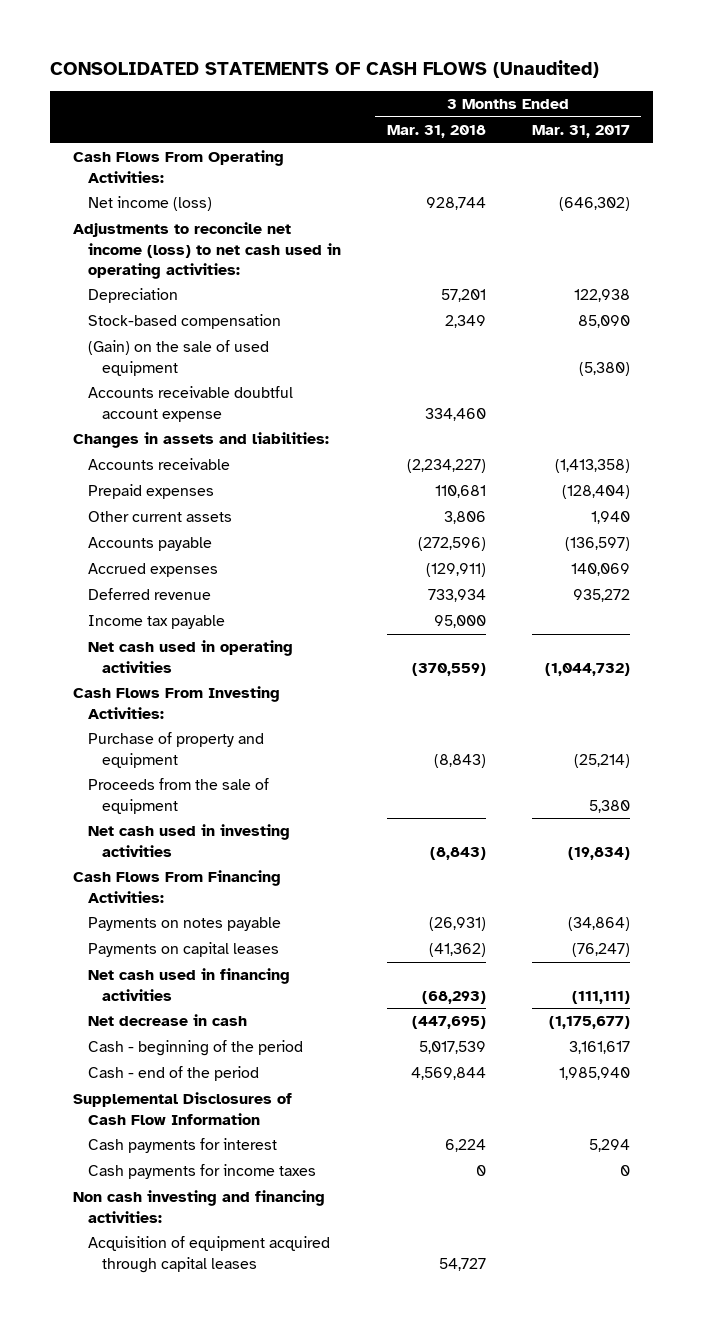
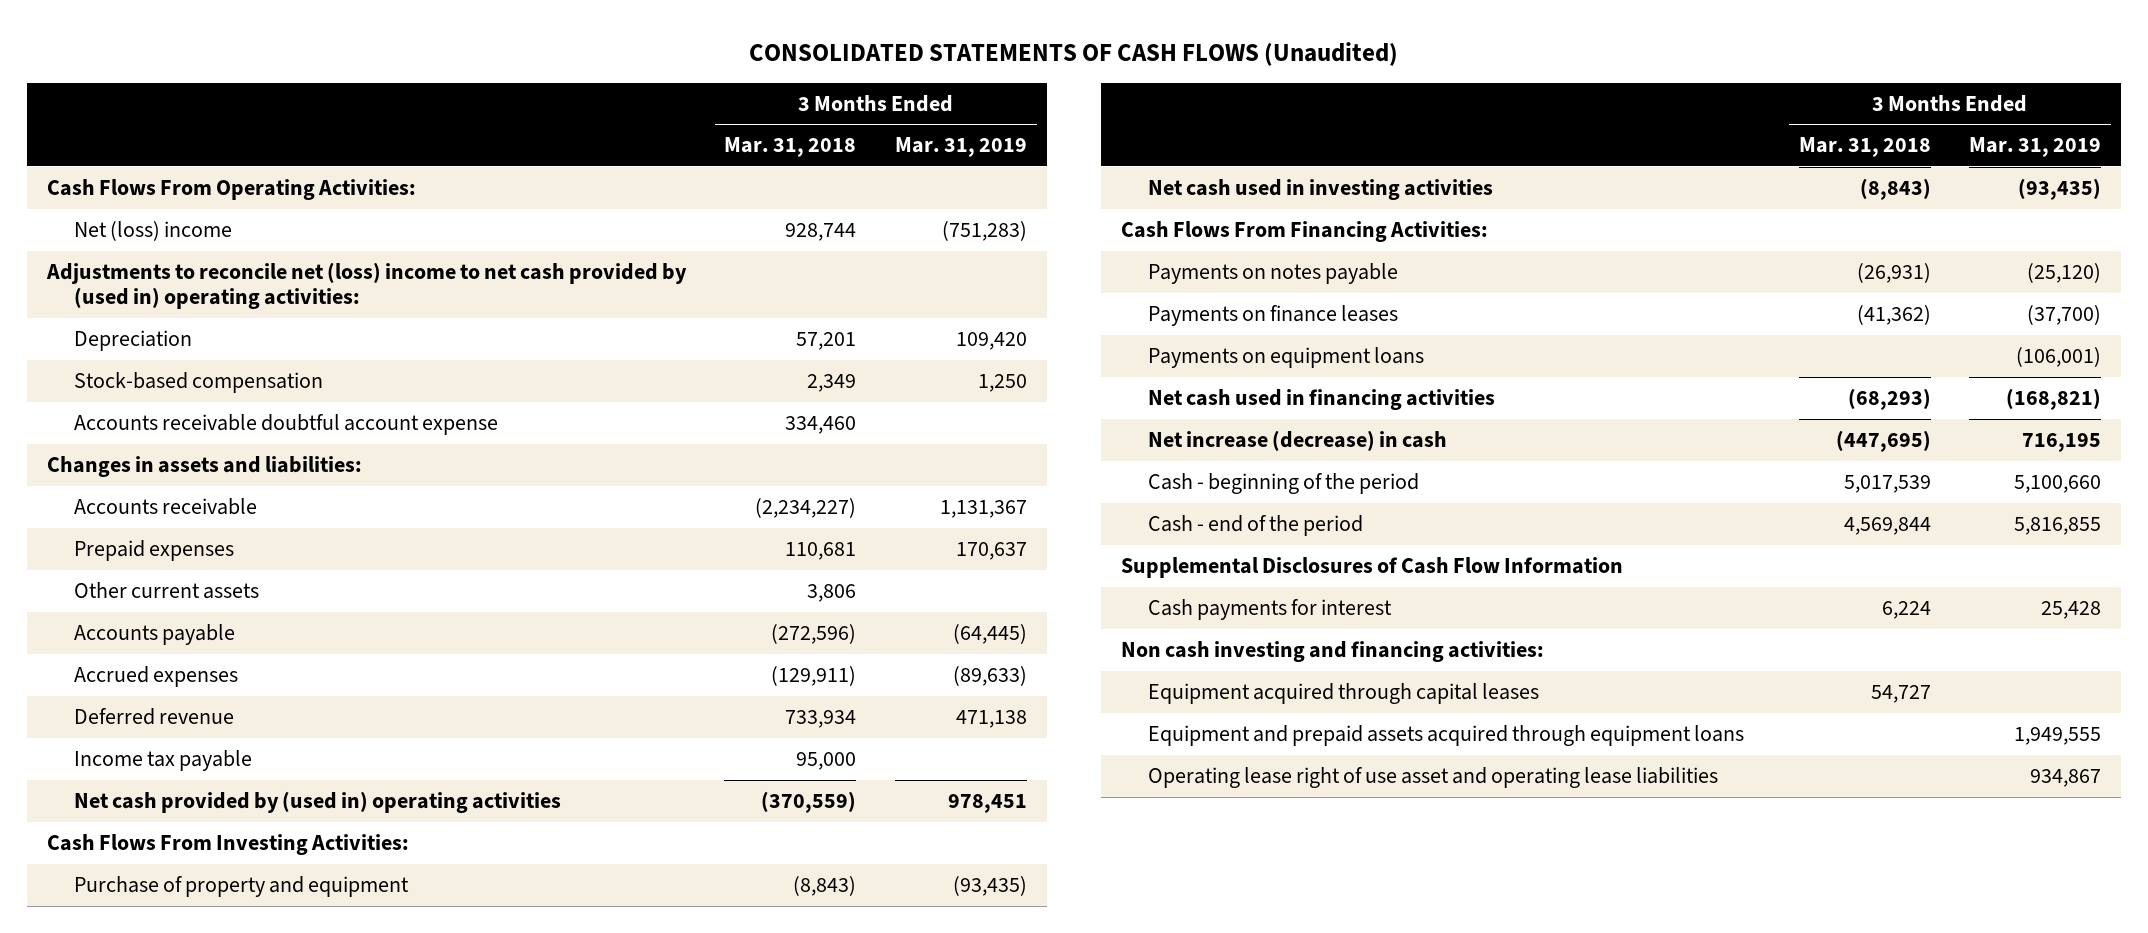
- | 3 Months Ended Mar. 31, 2018 | 3 Months Ended Mar. 31, 2017
+ | 3 Months Ended Mar. 31, 2018 | 3 Months Ended Mar. 31, 2019
- Net income (loss) | 928,744 | (646,302)
- Adjustments to reconcile net income (loss) to net cash used in operating activities:
+ Net (loss) income | 928,744 | (751,283)
+ Adjustments to reconcile net (loss) income to net cash provided by (used in) operating activities:
- (Gain) on the sale of used equipment | | (5,380)
- Net cash used in operating activities | (370,559) | (1,044,732)
+ Net cash provided by (used in) operating activities | (370,559) | 978,451
- Proceeds from the sale of equipment | | 5,380
- Payments on capital leases | (41,362) | (76,247)
+ Payments on finance leases | (41,362) | (37,700)
+ Payments on equipment loans | | (106,001)
- Net decrease in cash | (447,695) | (1,175,677)
+ Net increase (decrease) in cash | (447,695) | 716,195
- Cash payments for income taxes | 0 | 0
- Acquisition of equipment acquired through capital leases | 54,727 |
+ Equipment acquired through capital leases | 54,727 |
+ Equipment and prepaid assets acquired through equipment loans | | 1,949,555
+ Operating lease right of use asset and operating lease liabilities | | 934,867

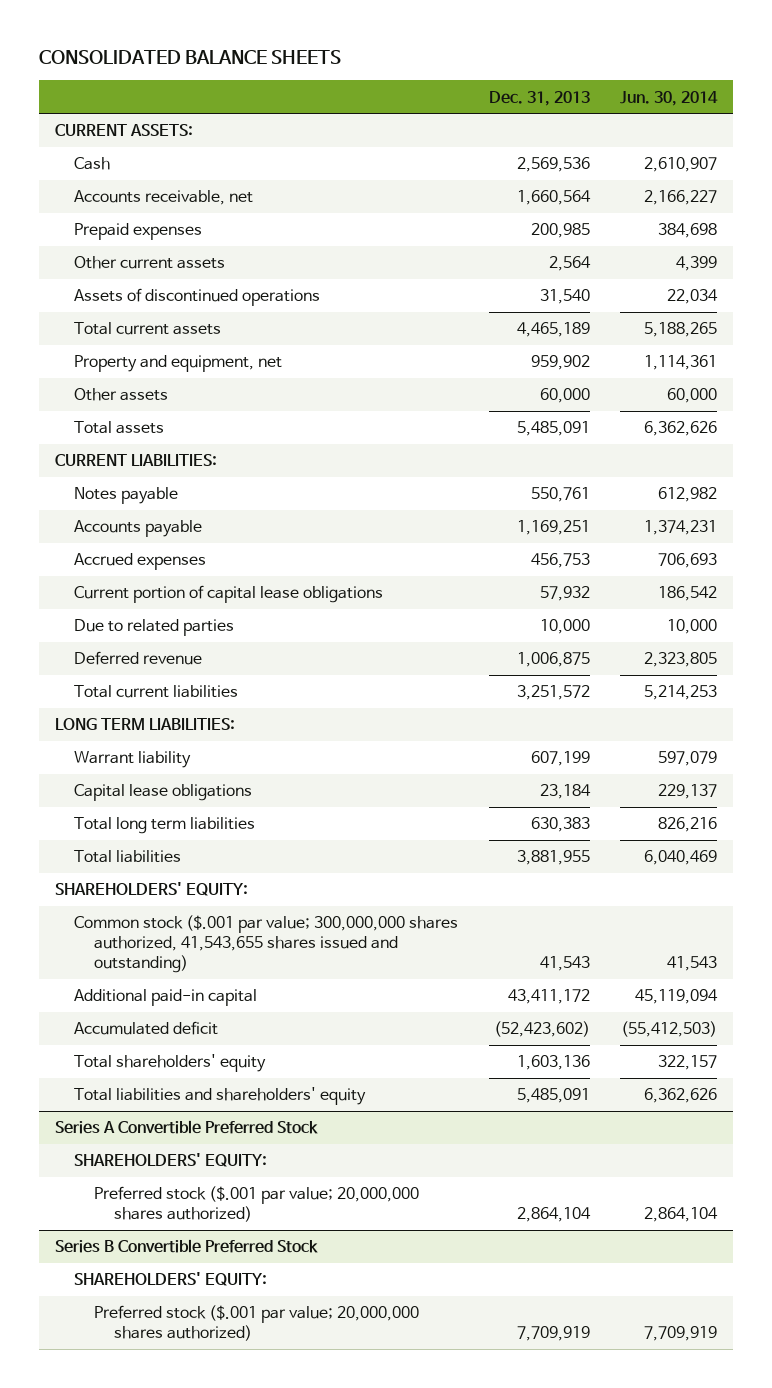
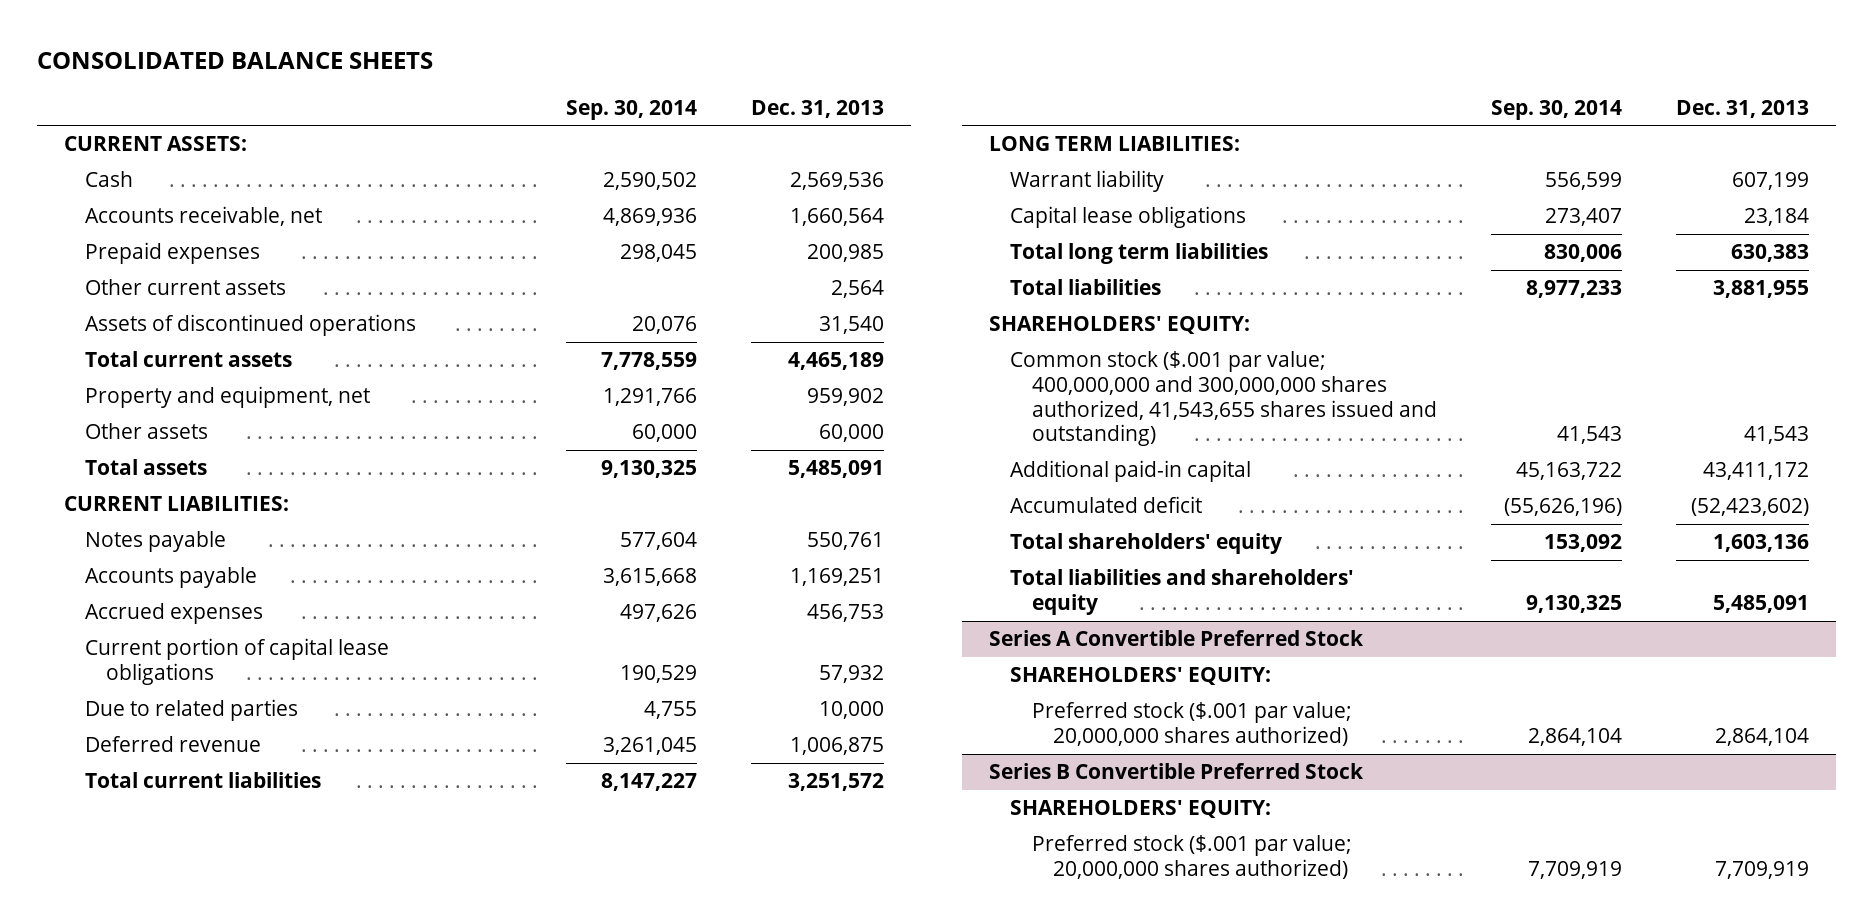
- | Dec. 31, 2013 | Jun. 30, 2014
+ | Sep. 30, 2014 | Dec. 31, 2013
- Common stock ($.001 par value; 300,000,000 shares authorized, 41,543,655 shares issued and outstanding) | 41,543 | 41,543
+ Common stock ($.001 par value; 400,000,000 and 300,000,000 shares authorized, 41,543,655 shares issued and outstanding) | 41,543 | 41,543

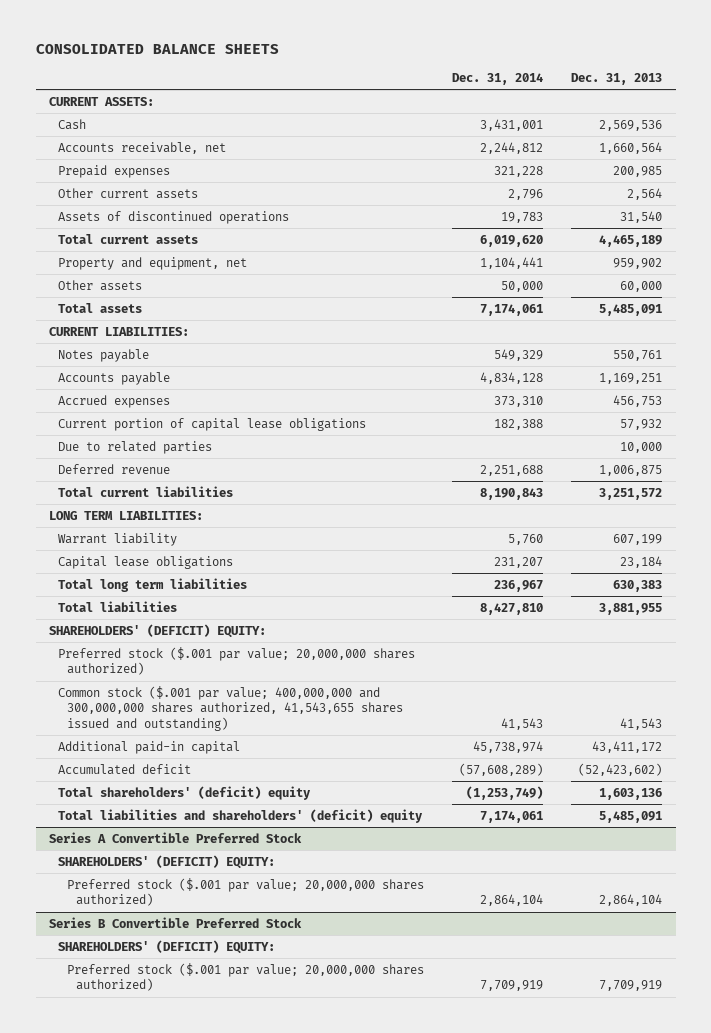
- | Sep. 30, 2014 | Dec. 31, 2013
+ | Dec. 31, 2014 | Dec. 31, 2013
- SHAREHOLDERS' EQUITY:
+ SHAREHOLDERS' (DEFICIT) EQUITY:
+ Preferred stock ($.001 par value; 20,000,000 shares authorized)
- Total shareholders' equity | 153,092 | 1,603,136
- Total liabilities and shareholders' equity | 9,130,325 | 5,485,091
+ Total shareholders' (deficit) equity | (1,253,749) | 1,603,136
+ Total liabilities and shareholders' (deficit) equity | 7,174,061 | 5,485,091
@ Series A Convertible Preferred Stock
- SHAREHOLDERS' EQUITY:
+ SHAREHOLDERS' (DEFICIT) EQUITY:
@ Series B Convertible Preferred Stock
- SHAREHOLDERS' EQUITY:
+ SHAREHOLDERS' (DEFICIT) EQUITY:

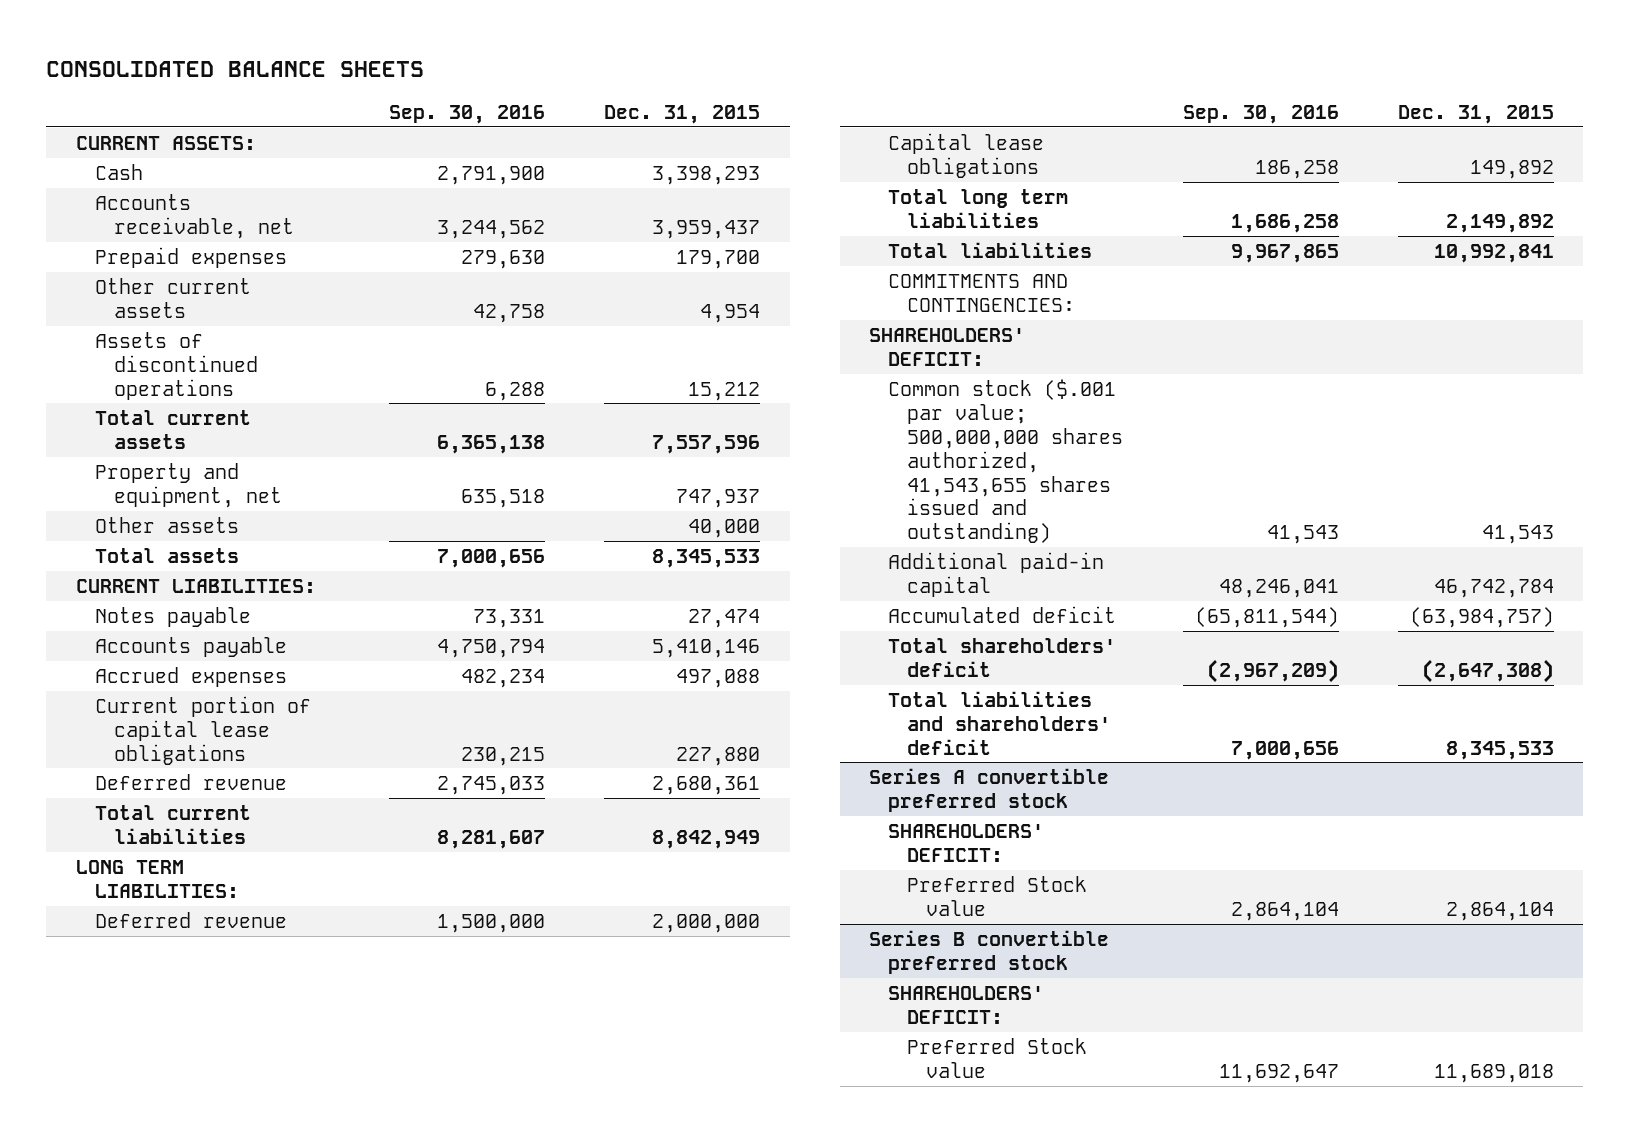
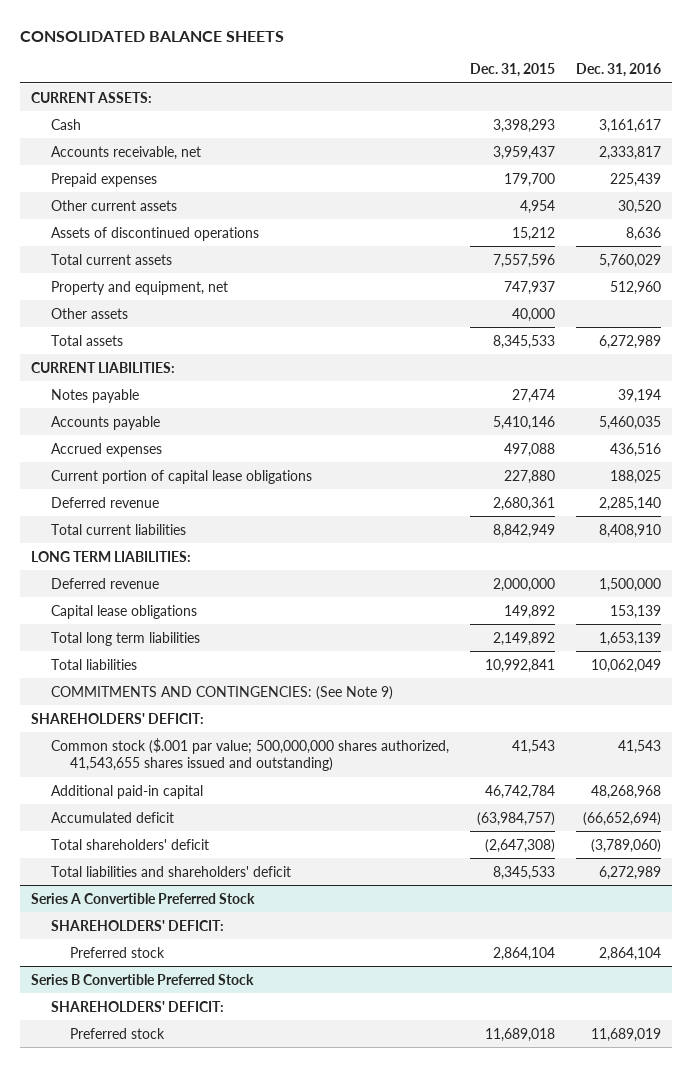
- | Sep. 30, 2016 | Dec. 31, 2015
+ | Dec. 31, 2015 | Dec. 31, 2016
- COMMITMENTS AND CONTINGENCIES:
+ COMMITMENTS AND CONTINGENCIES: (See Note 9)
- Series A convertible preferred stock
+ Series A Convertible Preferred Stock
- Preferred Stock value | 2,864,104 | 2,864,104
- Series B convertible preferred stock
+ Preferred stock | 2,864,104 | 2,864,104
+ Series B Convertible Preferred Stock
- Preferred Stock value | 11,692,647 | 11,689,018
+ Preferred stock | 11,689,018 | 11,689,019

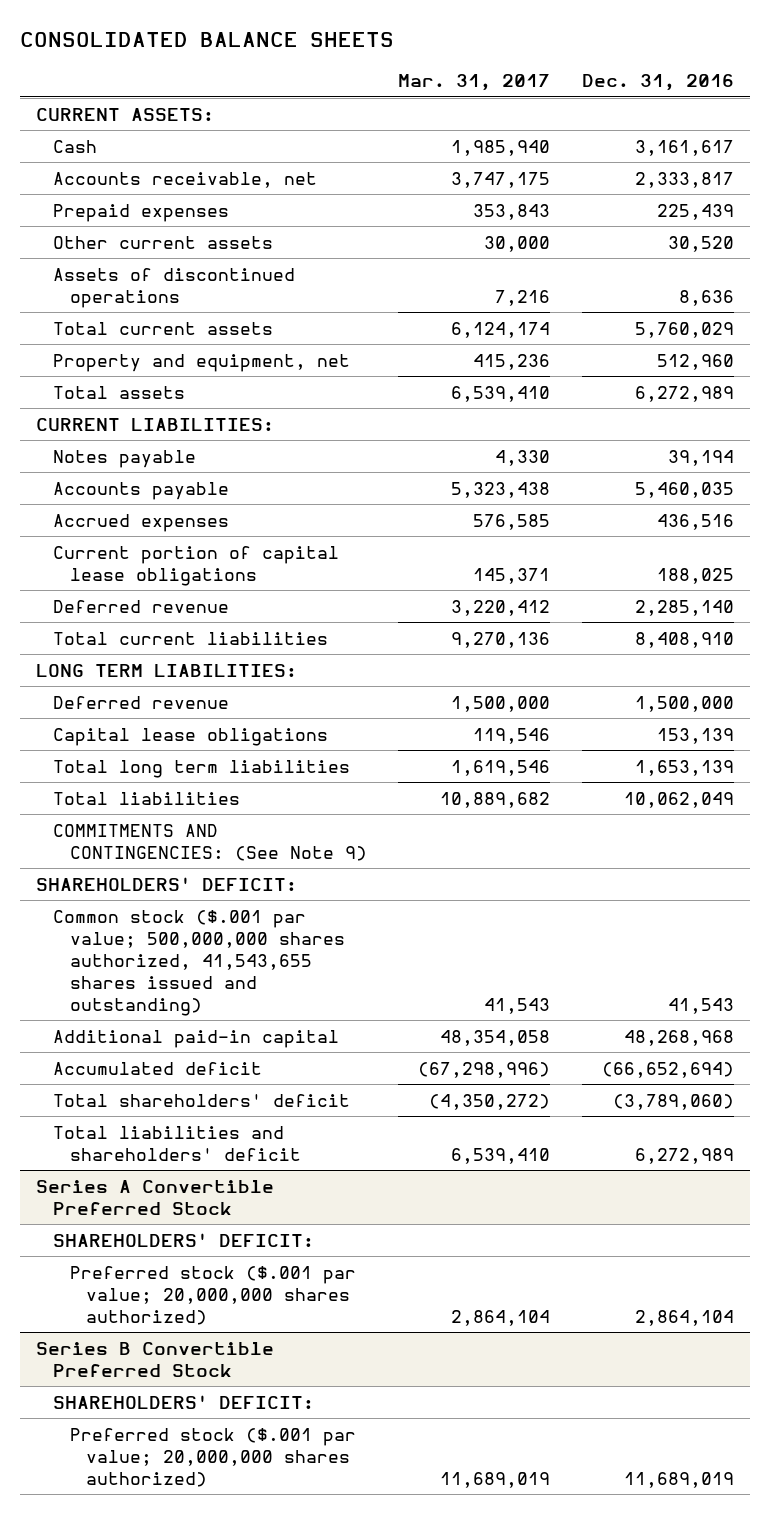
- | Dec. 31, 2015 | Dec. 31, 2016
+ | Mar. 31, 2017 | Dec. 31, 2016
- Other assets | 40,000 |
@ Series A Convertible Preferred Stock
- Preferred stock | 2,864,104 | 2,864,104
+ Preferred stock ($.001 par value; 20,000,000 shares authorized) | 2,864,104 | 2,864,104
@ Series B Convertible Preferred Stock
- Preferred stock | 11,689,018 | 11,689,019
+ Preferred stock ($.001 par value; 20,000,000 shares authorized) | 11,689,019 | 11,689,019

